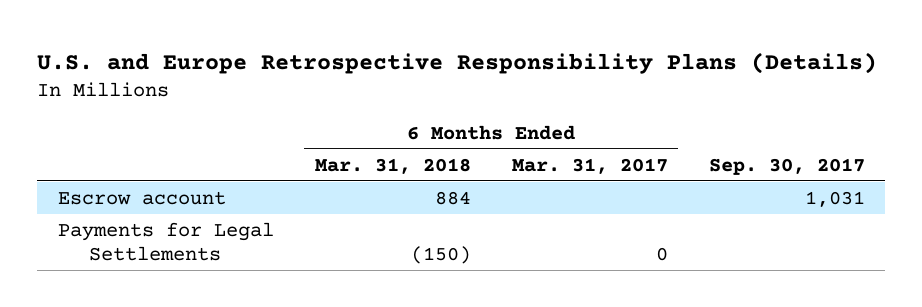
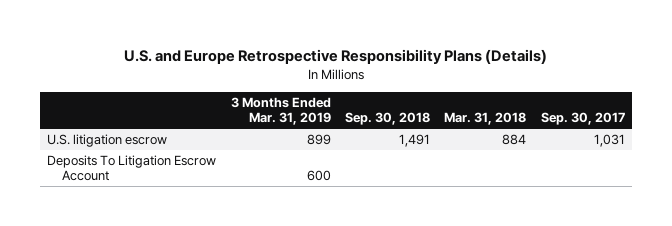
- | 6 Months Ended Mar. 31, 2018 | 6 Months Ended Mar. 31, 2017 | Sep. 30, 2017
+ | 3 Months Ended Mar. 31, 2019 | Sep. 30, 2018 | Mar. 31, 2018 | Sep. 30, 2017
- Escrow account | 884 | | 1,031
- Payments for Legal Settlements | (150) | 0 |
+ U.S. litigation escrow | 899 | 1,491 | 884 | 1,031
+ Deposits To Litigation Escrow Account | 600 | | |

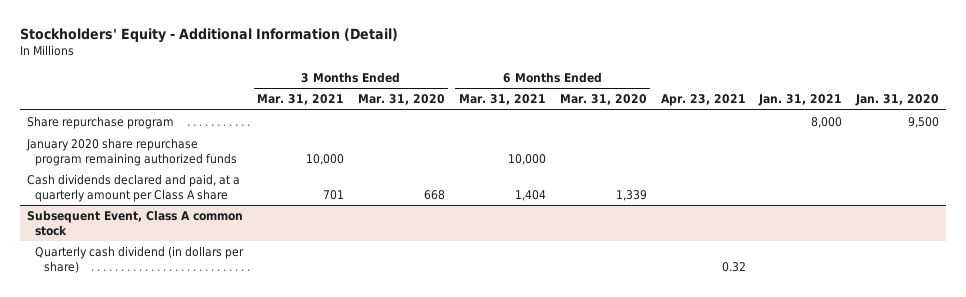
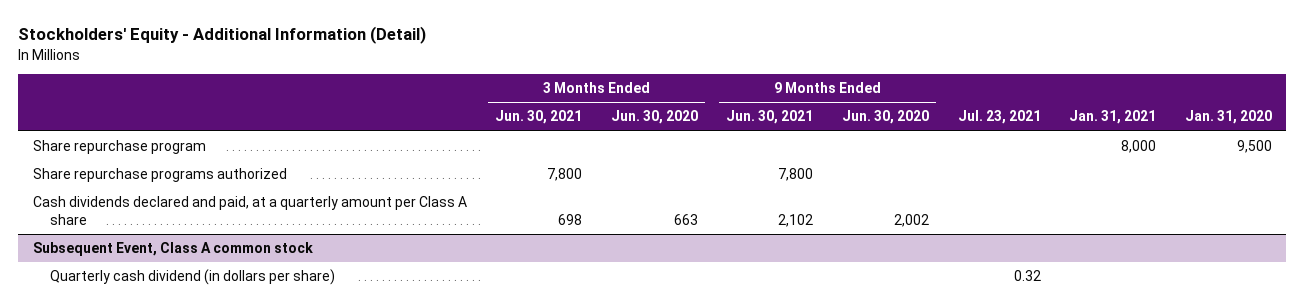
- | 3 Months Ended Mar. 31, 2021 | 3 Months Ended Mar. 31, 2020 | 6 Months Ended Mar. 31, 2021 | 6 Months Ended Mar. 31, 2020 | Apr. 23, 2021 | Jan. 31, 2021 | Jan. 31, 2020
+ | 3 Months Ended Jun. 30, 2021 | 3 Months Ended Jun. 30, 2020 | 9 Months Ended Jun. 30, 2021 | 9 Months Ended Jun. 30, 2020 | Jul. 23, 2021 | Jan. 31, 2021 | Jan. 31, 2020
- January 2020 share repurchase program remaining authorized funds | 10,000 | | 10,000 | | | |
+ Share repurchase programs authorized | 7,800 | | 7,800 | | | |

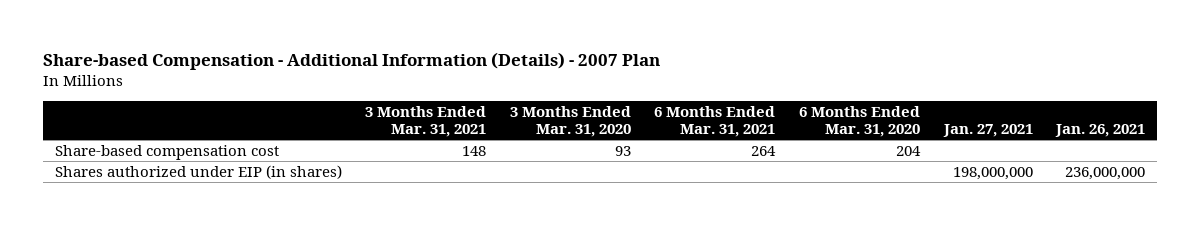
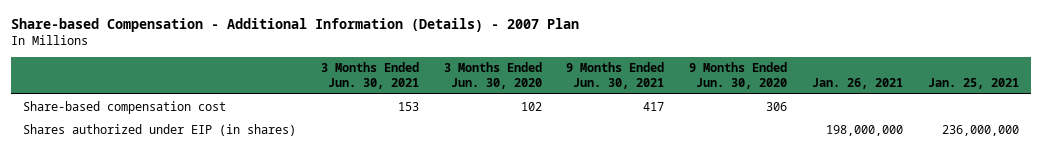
- | 3 Months Ended Mar. 31, 2021 | 3 Months Ended Mar. 31, 2020 | 6 Months Ended Mar. 31, 2021 | 6 Months Ended Mar. 31, 2020 | Jan. 27, 2021 | Jan. 26, 2021
+ | 3 Months Ended Jun. 30, 2021 | 3 Months Ended Jun. 30, 2020 | 9 Months Ended Jun. 30, 2021 | 9 Months Ended Jun. 30, 2020 | Jan. 26, 2021 | Jan. 25, 2021
- Shares authorized under EIP (in shares) | | | | | 198,000,000 | 236,000,000
+ Shares authorized under EIP (in shares) | | | | | 198,000,000 | 236,000,000

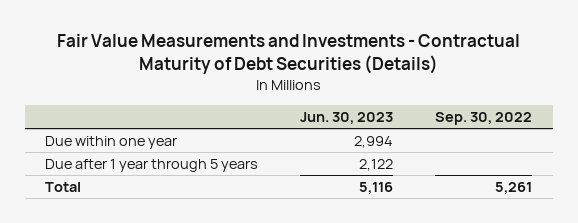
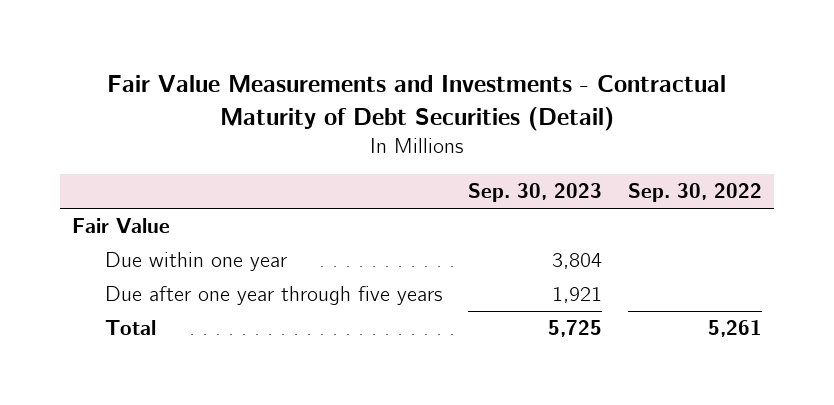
- Fair Value Measurements and Investments - Contractual Maturity of Debt Securities (Details)
+ Fair Value Measurements and Investments - Contractual Maturity of Debt Securities (Detail)
- | Jun. 30, 2023 | Sep. 30, 2022
+ | Sep. 30, 2023 | Sep. 30, 2022
+ Fair Value
- Due after 1 year through 5 years | 2,122 |
+ Due after one year through five years | 1,921 |

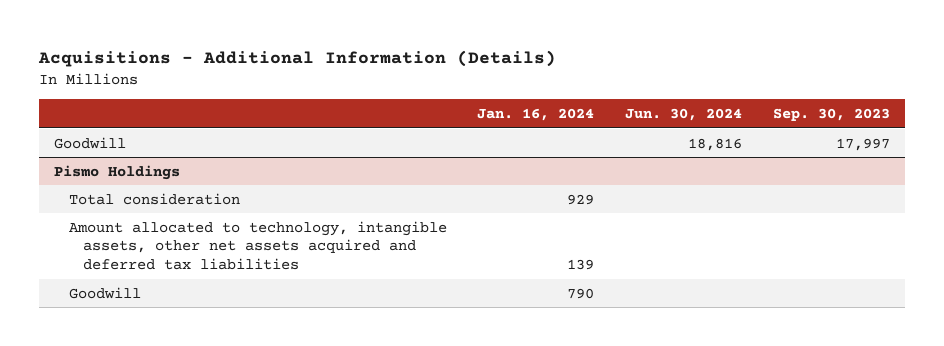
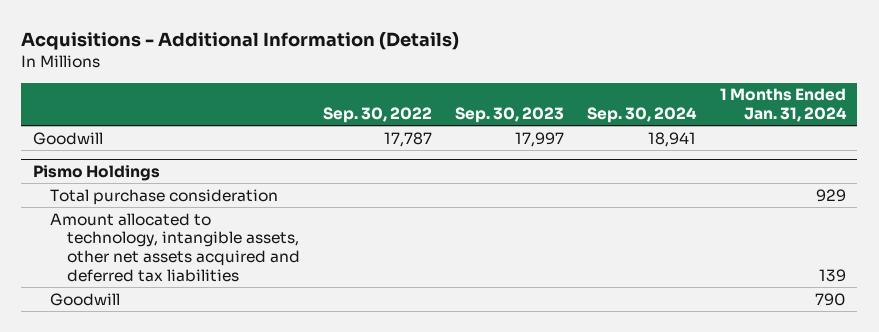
- | Jan. 16, 2024 | Jun. 30, 2024 | Sep. 30, 2023
+ | Sep. 30, 2022 | Sep. 30, 2023 | Sep. 30, 2024 | 1 Months Ended Jan. 31, 2024
@ Pismo Holdings
- Total consideration | 929 | |
+ Total purchase consideration | | | | 929

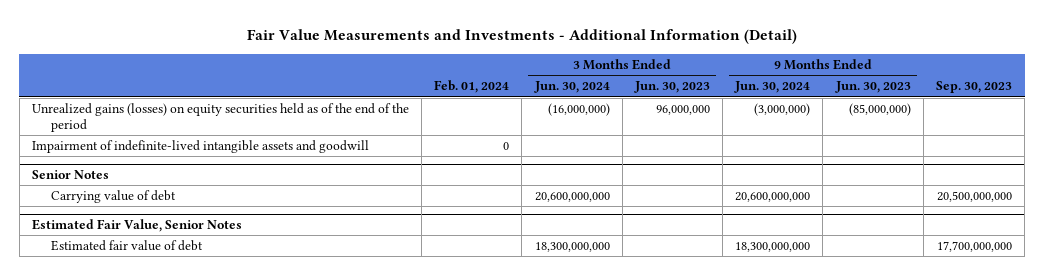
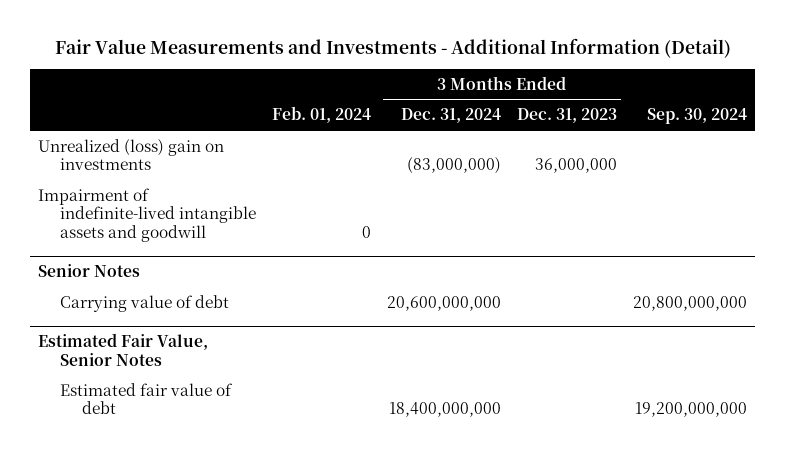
- | Feb. 01, 2024 | 3 Months Ended Jun. 30, 2024 | 3 Months Ended Jun. 30, 2023 | 9 Months Ended Jun. 30, 2024 | 9 Months Ended Jun. 30, 2023 | Sep. 30, 2023
+ | Feb. 01, 2024 | 3 Months Ended Dec. 31, 2024 | 3 Months Ended Dec. 31, 2023 | Sep. 30, 2024
- Unrealized gains (losses) on equity securities held as of the end of the period | | (16,000,000) | 96,000,000 | (3,000,000) | (85,000,000) |
+ Unrealized (loss) gain on investments | | (83,000,000) | 36,000,000 |

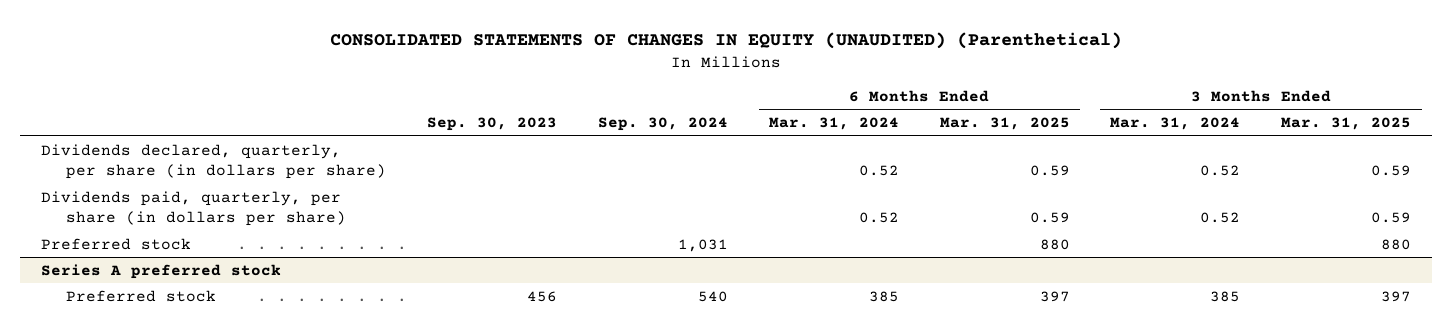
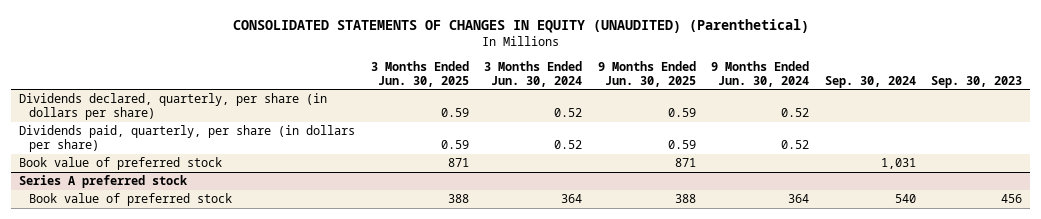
- | Sep. 30, 2023 | Sep. 30, 2024 | 6 Months Ended Mar. 31, 2024 | 6 Months Ended Mar. 31, 2025 | 3 Months Ended Mar. 31, 2024 | 3 Months Ended Mar. 31, 2025
+ | 3 Months Ended Jun. 30, 2025 | 3 Months Ended Jun. 30, 2024 | 9 Months Ended Jun. 30, 2025 | 9 Months Ended Jun. 30, 2024 | Sep. 30, 2024 | Sep. 30, 2023
- Preferred stock | | 1,031 | | 880 | | 880
+ Book value of preferred stock | 871 | | 871 | | 1,031 |
@ Series A preferred stock
- Preferred stock | 456 | 540 | 385 | 397 | 385 | 397
+ Book value of preferred stock | 388 | 364 | 388 | 364 | 540 | 456

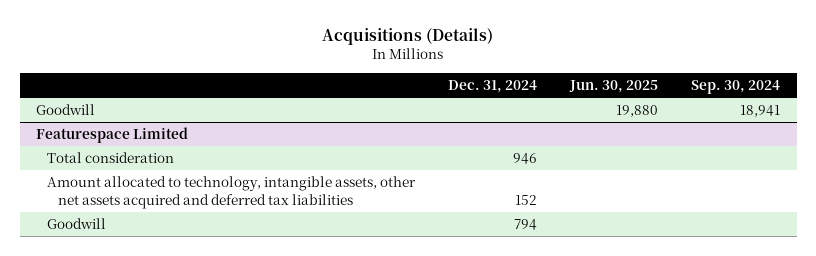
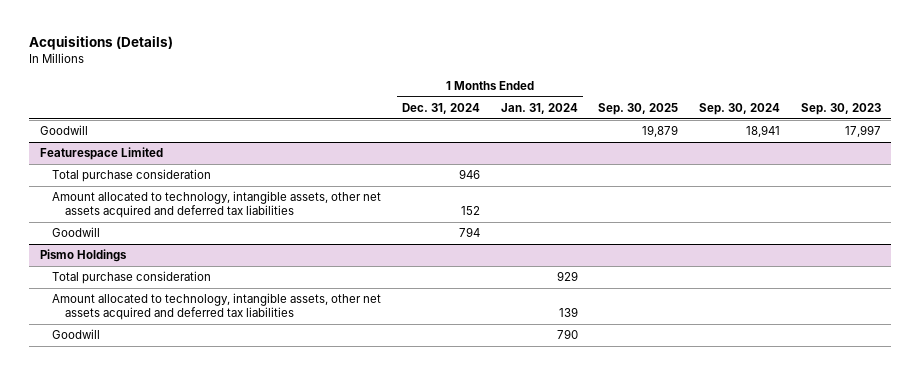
- | Dec. 31, 2024 | Jun. 30, 2025 | Sep. 30, 2024
+ | 1 Months Ended Dec. 31, 2024 | 1 Months Ended Jan. 31, 2024 | Sep. 30, 2025 | Sep. 30, 2024 | Sep. 30, 2023
@ Featurespace Limited
- Total consideration | 946 | |
+ Total purchase consideration | 946 | | | |
+ Pismo Holdings
+ Total purchase consideration | | 929 | | |
+ Amount allocated to technology, intangible assets, other net assets acquired and deferred tax liabilities | | 139 | | |
+ Goodwill | | 790 | | |

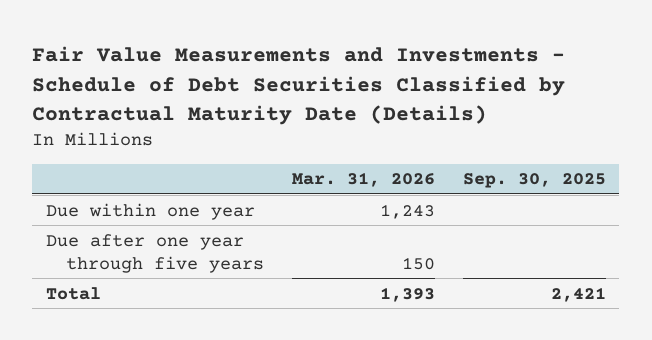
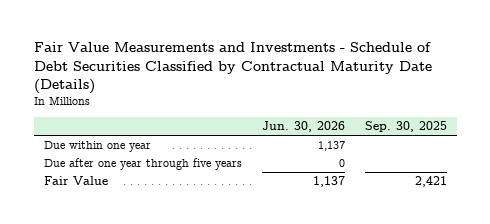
- | Mar. 31, 2026 | Sep. 30, 2025
+ | Jun. 30, 2026 | Sep. 30, 2025
- Total | 1,393 | 2,421
+ Fair Value | 1,137 | 2,421

